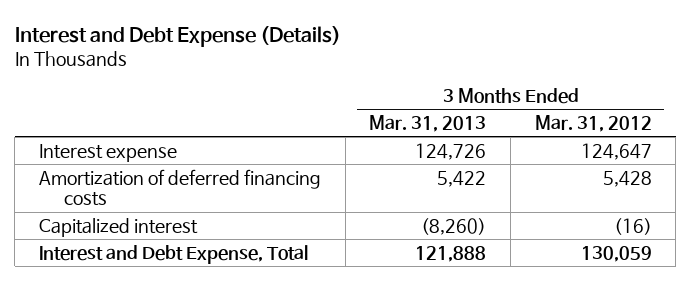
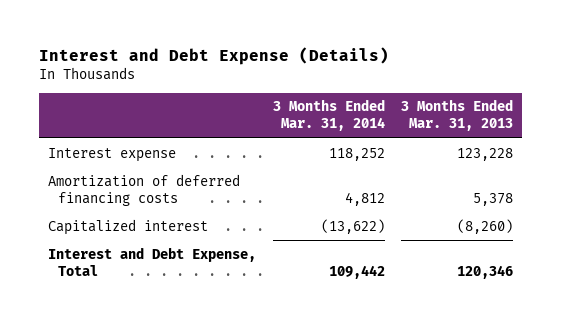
- | 3 Months Ended Mar. 31, 2013 | 3 Months Ended Mar. 31, 2012
+ | 3 Months Ended Mar. 31, 2014 | 3 Months Ended Mar. 31, 2013
- Interest expense | 124,726 | 124,647
- Amortization of deferred financing costs | 5,422 | 5,428
+ Interest expense | 118,252 | 123,228
+ Amortization of deferred financing costs | 4,812 | 5,378
- Interest and Debt Expense, Total | 121,888 | 130,059
+ Interest and Debt Expense, Total | 109,442 | 120,346

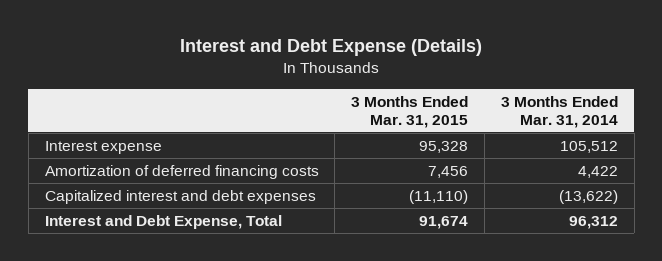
- | 3 Months Ended Mar. 31, 2014 | 3 Months Ended Mar. 31, 2013
+ | 3 Months Ended Mar. 31, 2015 | 3 Months Ended Mar. 31, 2014
- Interest expense | 118,252 | 123,228
- Amortization of deferred financing costs | 4,812 | 5,378
- Capitalized interest | (13,622) | (8,260)
- Interest and Debt Expense, Total | 109,442 | 120,346
+ Interest expense | 95,328 | 105,512
+ Amortization of deferred financing costs | 7,456 | 4,422
+ Capitalized interest and debt expenses | (11,110) | (13,622)
+ Interest and Debt Expense, Total | 91,674 | 96,312

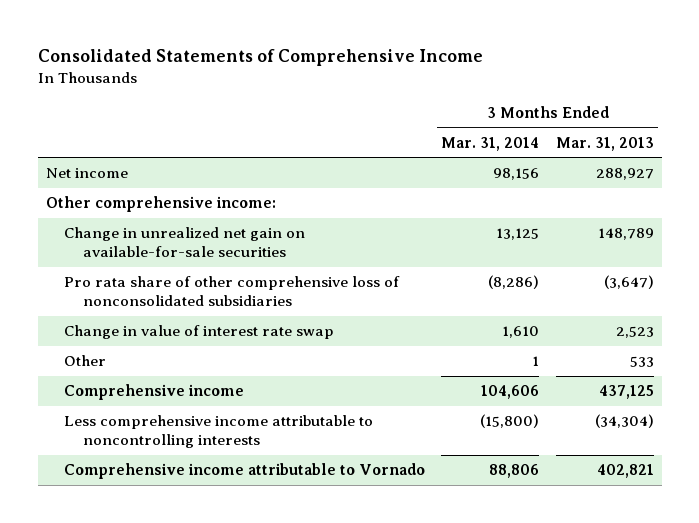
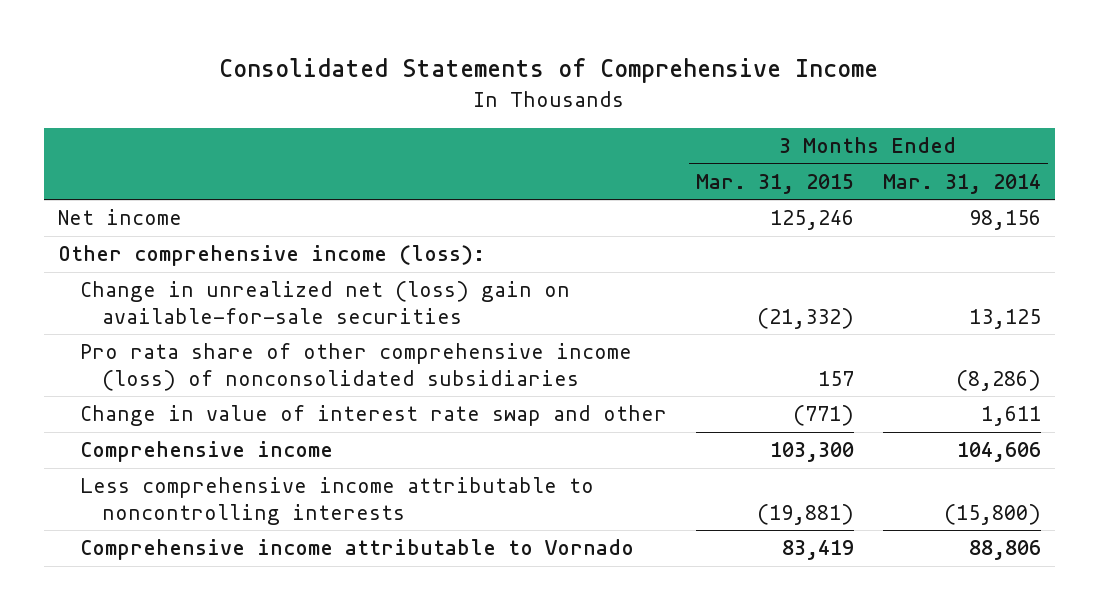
- | 3 Months Ended Mar. 31, 2014 | 3 Months Ended Mar. 31, 2013
+ | 3 Months Ended Mar. 31, 2015 | 3 Months Ended Mar. 31, 2014
- Other comprehensive income:
- Change in unrealized net gain on available-for-sale securities | 13,125 | 148,789
- Pro rata share of other comprehensive loss of nonconsolidated subsidiaries | (8,286) | (3,647)
- Change in value of interest rate swap | 1,610 | 2,523
- Other | 1 | 533
+ Other comprehensive income (loss):
+ Change in unrealized net (loss) gain on available-for-sale securities | (21,332) | 13,125
+ Pro rata share of other comprehensive income (loss) of nonconsolidated subsidiaries | 157 | (8,286)
+ Change in value of interest rate swap and other | (771) | 1,611

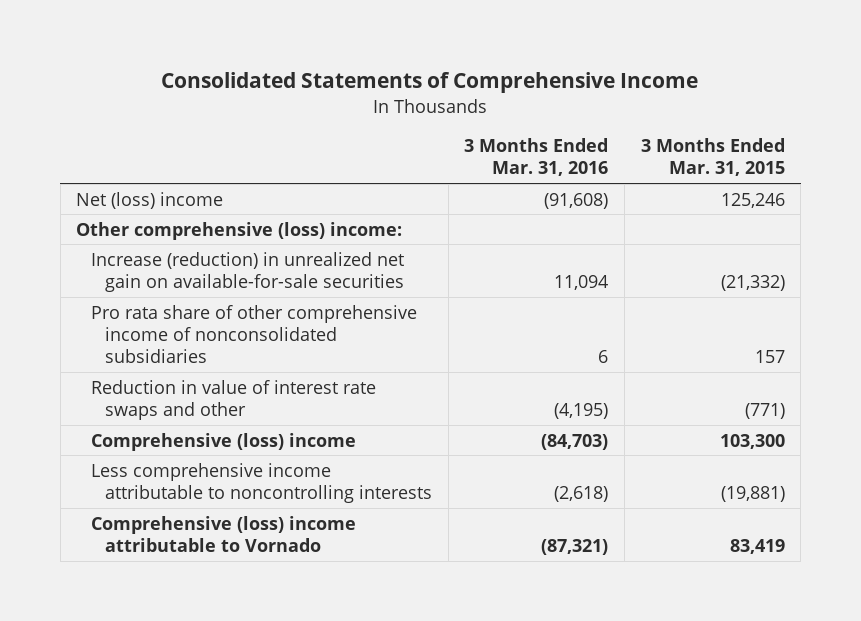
- | 3 Months Ended Mar. 31, 2015 | 3 Months Ended Mar. 31, 2014
+ | 3 Months Ended Mar. 31, 2016 | 3 Months Ended Mar. 31, 2015
- Net income | 125,246 | 98,156
- Other comprehensive income (loss):
- Change in unrealized net (loss) gain on available-for-sale securities | (21,332) | 13,125
- Pro rata share of other comprehensive income (loss) of nonconsolidated subsidiaries | 157 | (8,286)
- Change in value of interest rate swap and other | (771) | 1,611
- Comprehensive income | 103,300 | 104,606
+ Net (loss) income | (91,608) | 125,246
+ Other comprehensive (loss) income:
+ Increase (reduction) in unrealized net gain on available-for-sale securities | 11,094 | (21,332)
+ Pro rata share of other comprehensive income of nonconsolidated subsidiaries | 6 | 157
+ Reduction in value of interest rate swaps and other | (4,195) | (771)
+ Comprehensive (loss) income | (84,703) | 103,300
- Comprehensive income attributable to Vornado | 83,419 | 88,806
+ Comprehensive (loss) income attributable to Vornado | (87,321) | 83,419

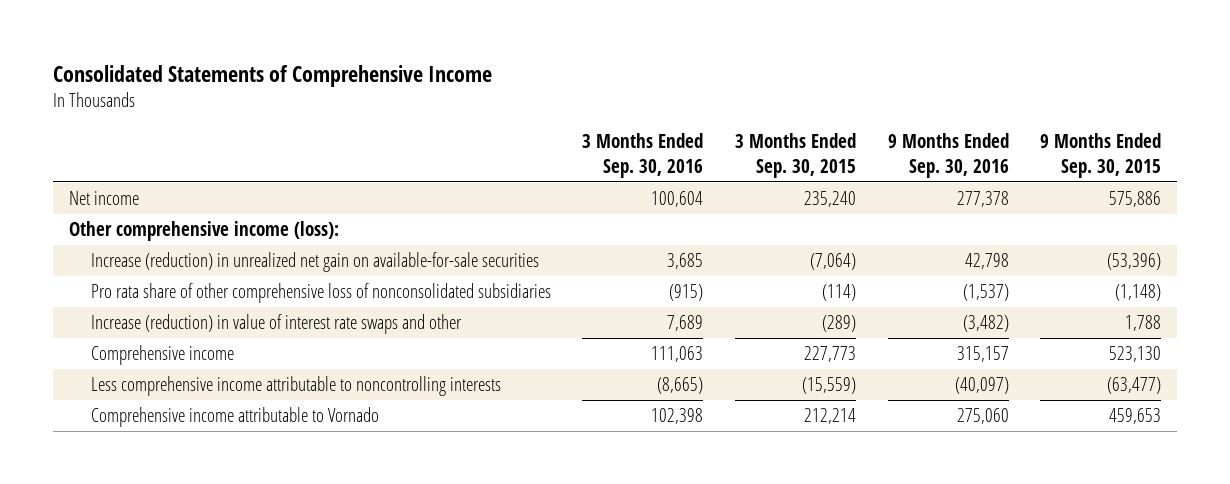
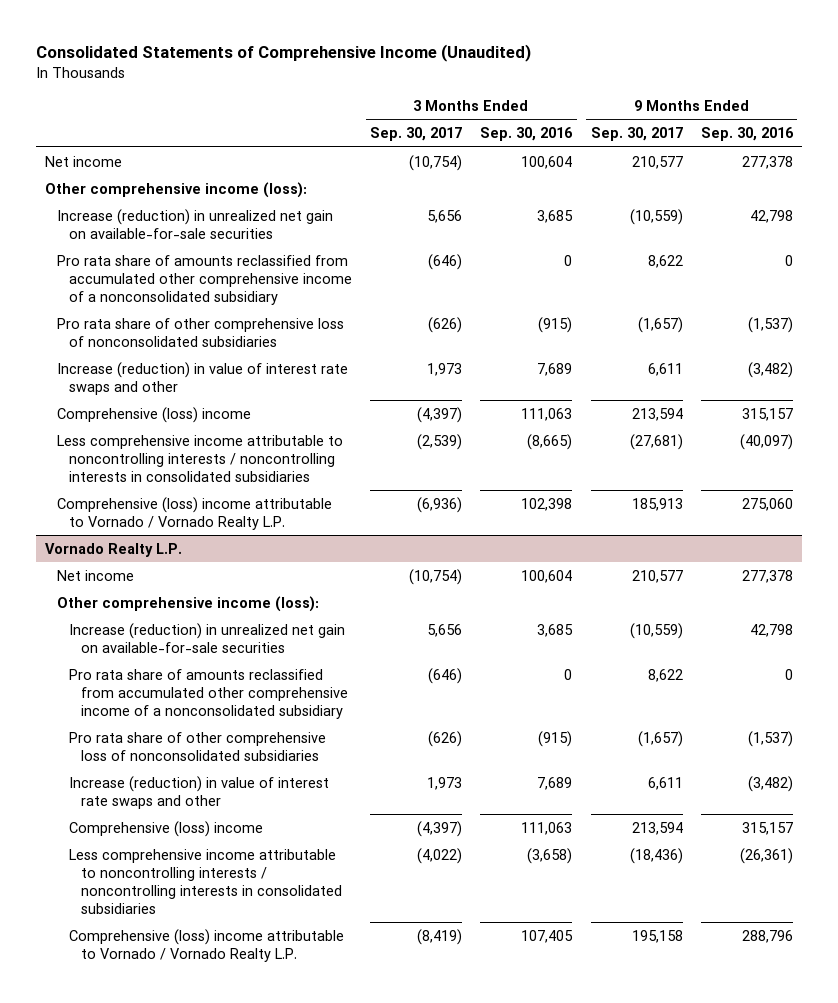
- Consolidated Statements of Comprehensive Income
+ Consolidated Statements of Comprehensive Income (Unaudited)
- | 3 Months Ended Sep. 30, 2016 | 3 Months Ended Sep. 30, 2015 | 9 Months Ended Sep. 30, 2016 | 9 Months Ended Sep. 30, 2015
+ | 3 Months Ended Sep. 30, 2017 | 3 Months Ended Sep. 30, 2016 | 9 Months Ended Sep. 30, 2017 | 9 Months Ended Sep. 30, 2016
+ Pro rata share of amounts reclassified from accumulated other comprehensive income of a nonconsolidated subsidiary | (646) | 0 | 8,622 | 0
- Comprehensive income | 111,063 | 227,773 | 315,157 | 523,130
- Less comprehensive income attributable to noncontrolling interests | (8,665) | (15,559) | (40,097) | (63,477)
- Comprehensive income attributable to Vornado | 102,398 | 212,214 | 275,060 | 459,653
+ Comprehensive (loss) income | (4,397) | 111,063 | 213,594 | 315,157
+ Less comprehensive income attributable to noncontrolling interests / noncontrolling interests in consolidated subsidiaries | (2,539) | (8,665) | (27,681) | (40,097)
+ Comprehensive (loss) income attributable to Vornado / Vornado Realty L.P. | (6,936) | 102,398 | 185,913 | 275,060
+ Vornado Realty L.P.
+ Net income | (10,754) | 100,604 | 210,577 | 277,378
+ Other comprehensive income (loss):
+ Increase (reduction) in unrealized net gain on available-for-sale securities | 5,656 | 3,685 | (10,559) | 42,798
+ Pro rata share of amounts reclassified from accumulated other comprehensive income of a nonconsolidated subsidiary | (646) | 0 | 8,622 | 0
+ Pro rata share of other comprehensive loss of nonconsolidated subsidiaries | (626) | (915) | (1,657) | (1,537)
+ Increase (reduction) in value of interest rate swaps and other | 1,973 | 7,689 | 6,611 | (3,482)
+ Comprehensive (loss) income | (4,397) | 111,063 | 213,594 | 315,157
+ Less comprehensive income attributable to noncontrolling interests / noncontrolling interests in consolidated subsidiaries | (4,022) | (3,658) | (18,436) | (26,361)
+ Comprehensive (loss) income attributable to Vornado / Vornado Realty L.P. | (8,419) | 107,405 | 195,158 | 288,796

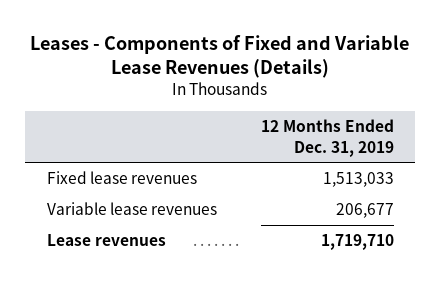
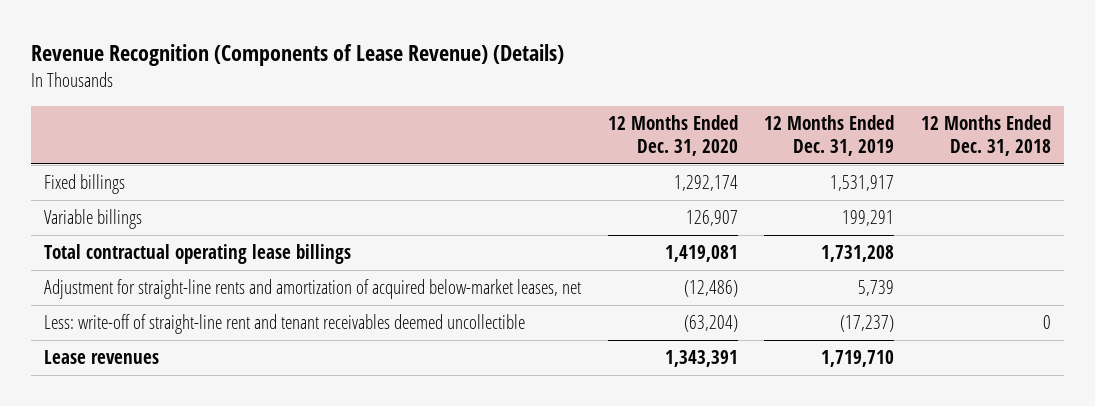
- Leases - Components of Fixed and Variable Lease Revenues (Details)
+ Revenue Recognition (Components of Lease Revenue) (Details)
- | 12 Months Ended Dec. 31, 2019
+ | 12 Months Ended Dec. 31, 2020 | 12 Months Ended Dec. 31, 2019 | 12 Months Ended Dec. 31, 2018
- Fixed lease revenues | 1,513,033
- Variable lease revenues | 206,677
+ Fixed billings | 1,292,174 | 1,531,917 |
+ Variable billings | 126,907 | 199,291 |
+ Total contractual operating lease billings | 1,419,081 | 1,731,208 |
+ Adjustment for straight-line rents and amortization of acquired below-market leases, net | (12,486) | 5,739 |
+ Less: write-off of straight-line rent and tenant receivables deemed uncollectible | (63,204) | (17,237) | 0

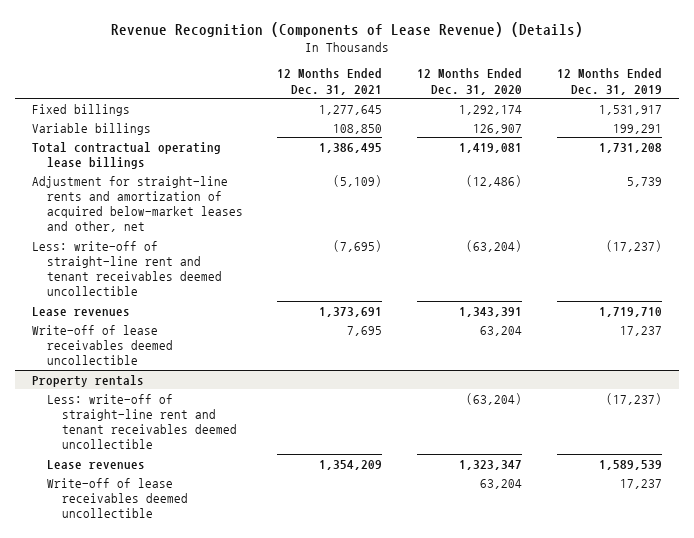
- | 12 Months Ended Dec. 31, 2020 | 12 Months Ended Dec. 31, 2019 | 12 Months Ended Dec. 31, 2018
+ | 12 Months Ended Dec. 31, 2021 | 12 Months Ended Dec. 31, 2020 | 12 Months Ended Dec. 31, 2019
- Adjustment for straight-line rents and amortization of acquired below-market leases, net | (12,486) | 5,739 |
+ Adjustment for straight-line rents and amortization of acquired below-market leases and other, net | (5,109) | (12,486) | 5,739
+ Write-off of lease receivables deemed uncollectible | 7,695 | 63,204 | 17,237
+ Property rentals
+ Less: write-off of straight-line rent and tenant receivables deemed uncollectible | | (63,204) | (17,237)
+ Lease revenues | 1,354,209 | 1,323,347 | 1,589,539
+ Write-off of lease receivables deemed uncollectible | | 63,204 | 17,237

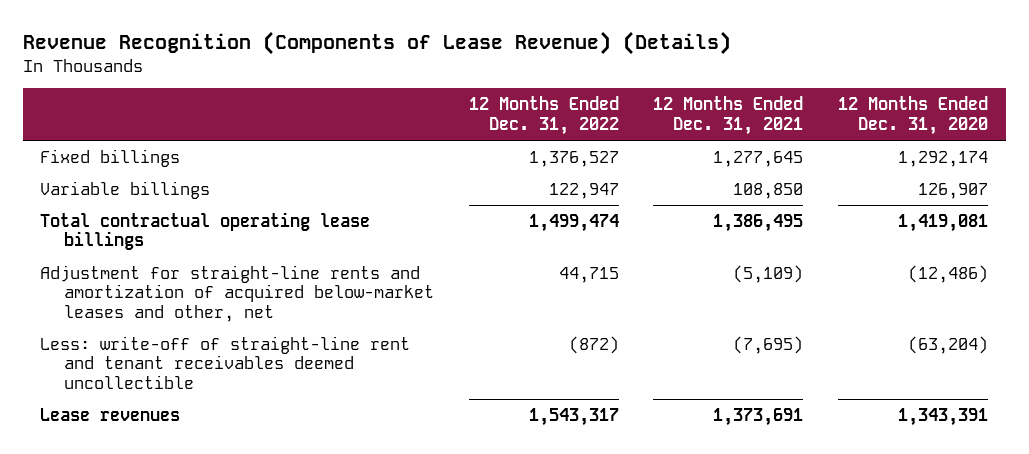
- | 12 Months Ended Dec. 31, 2021 | 12 Months Ended Dec. 31, 2020 | 12 Months Ended Dec. 31, 2019
+ | 12 Months Ended Dec. 31, 2022 | 12 Months Ended Dec. 31, 2021 | 12 Months Ended Dec. 31, 2020
- Write-off of lease receivables deemed uncollectible | 7,695 | 63,204 | 17,237
- Property rentals
- Less: write-off of straight-line rent and tenant receivables deemed uncollectible | | (63,204) | (17,237)
- Lease revenues | 1,354,209 | 1,323,347 | 1,589,539
- Write-off of lease receivables deemed uncollectible | | 63,204 | 17,237

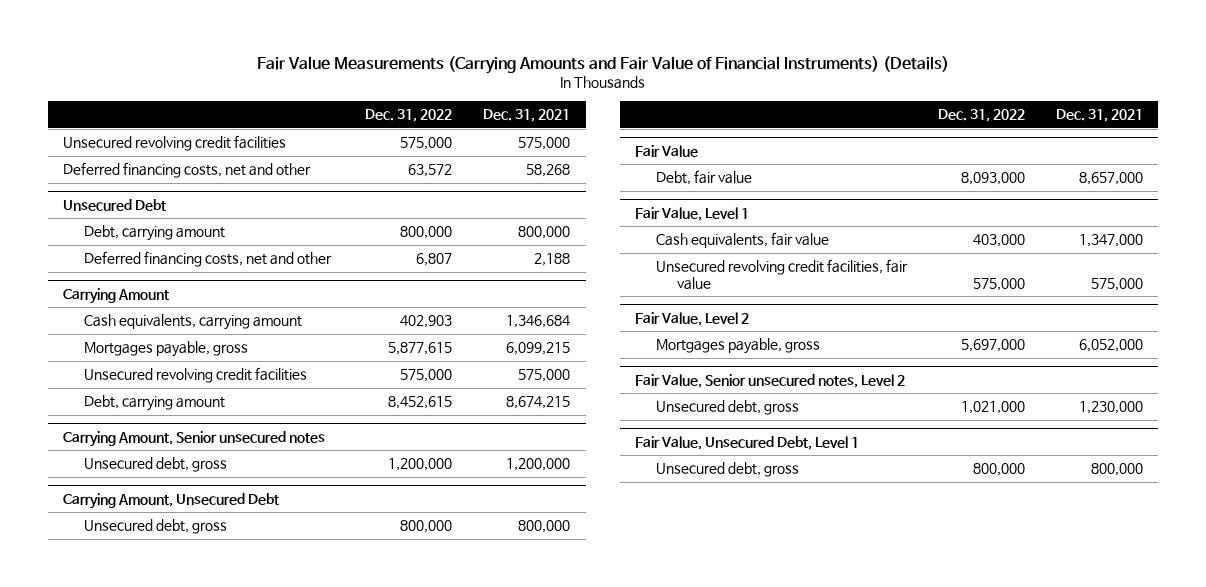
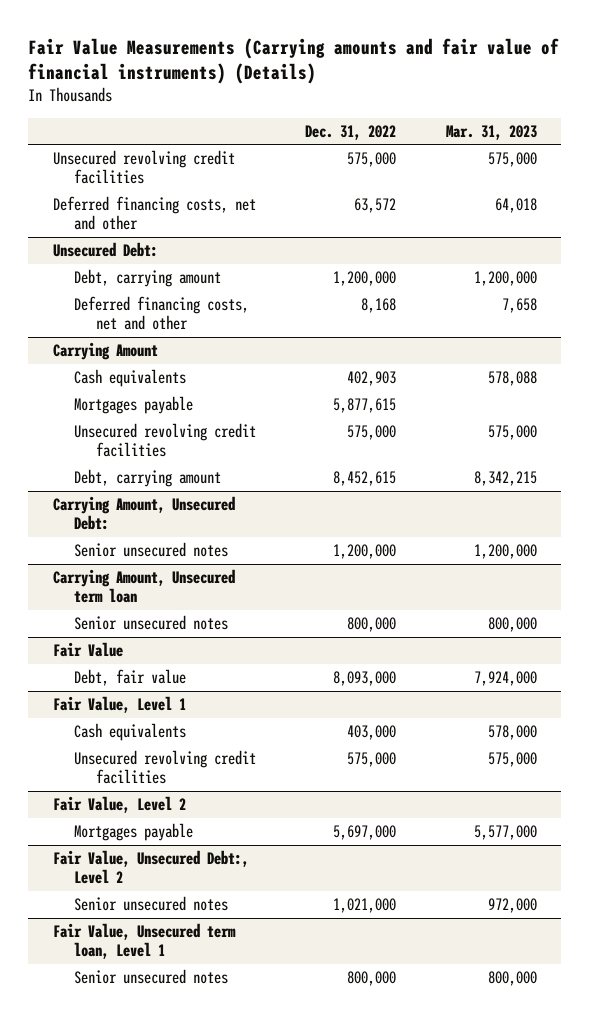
- Fair Value Measurements (Carrying Amounts and Fair Value of Financial Instruments) (Details)
+ Fair Value Measurements (Carrying amounts and fair value of financial instruments) (Details)
- | Dec. 31, 2022 | Dec. 31, 2021
+ | Dec. 31, 2022 | Mar. 31, 2023
- Unsecured Debt
- Debt, carrying amount | 800,000 | 800,000
- Deferred financing costs, net and other | 6,807 | 2,188
+ Unsecured Debt:
+ Debt, carrying amount | 1,200,000 | 1,200,000
+ Deferred financing costs, net and other | 8,168 | 7,658
@ Carrying Amount
- Cash equivalents, carrying amount | 402,903 | 1,346,684
- Mortgages payable, gross | 5,877,615 | 6,099,215
+ Cash equivalents | 402,903 | 578,088
+ Mortgages payable | 5,877,615 |
- Carrying Amount, Senior unsecured notes
- Unsecured debt, gross | 1,200,000 | 1,200,000
- Carrying Amount, Unsecured Debt
- Unsecured debt, gross | 800,000 | 800,000
+ Carrying Amount, Unsecured Debt:
+ Senior unsecured notes | 1,200,000 | 1,200,000
+ Carrying Amount, Unsecured term loan
+ Senior unsecured notes | 800,000 | 800,000
@ Fair Value, Level 1
- Cash equivalents, fair value | 403,000 | 1,347,000
- Unsecured revolving credit facilities, fair value | 575,000 | 575,000
+ Cash equivalents | 403,000 | 578,000
+ Unsecured revolving credit facilities | 575,000 | 575,000
@ Fair Value, Level 2
- Mortgages payable, gross | 5,697,000 | 6,052,000
- Fair Value, Senior unsecured notes, Level 2
- Unsecured debt, gross | 1,021,000 | 1,230,000
- Fair Value, Unsecured Debt, Level 1
- Unsecured debt, gross | 800,000 | 800,000
@ Fair Value, Level 2
+ Mortgages payable | 5,697,000 | 5,577,000
+ Fair Value, Unsecured Debt:, Level 2
+ Senior unsecured notes | 1,021,000 | 972,000
+ Fair Value, Unsecured term loan, Level 1
+ Senior unsecured notes | 800,000 | 800,000

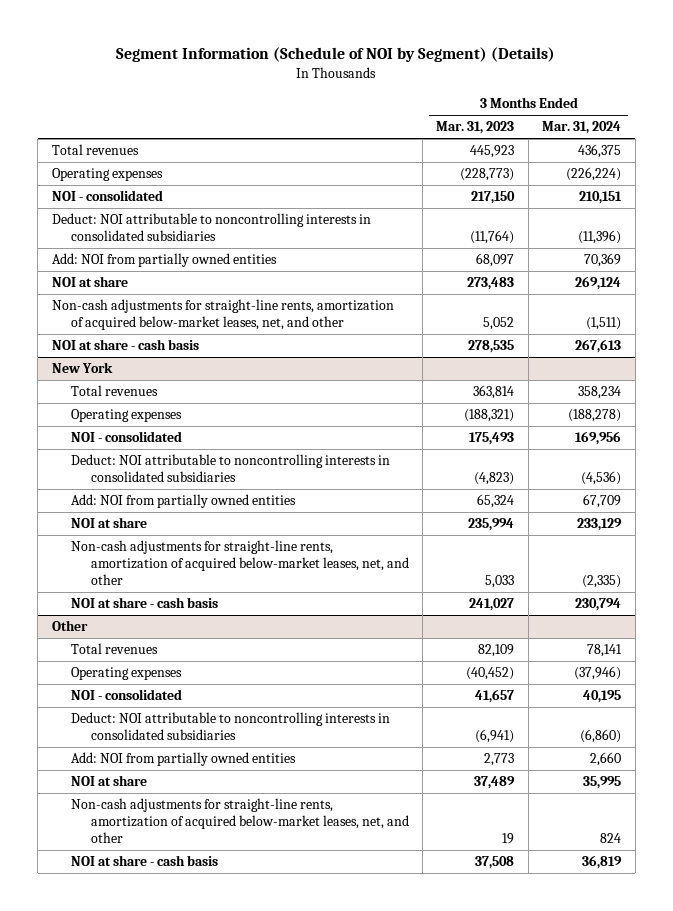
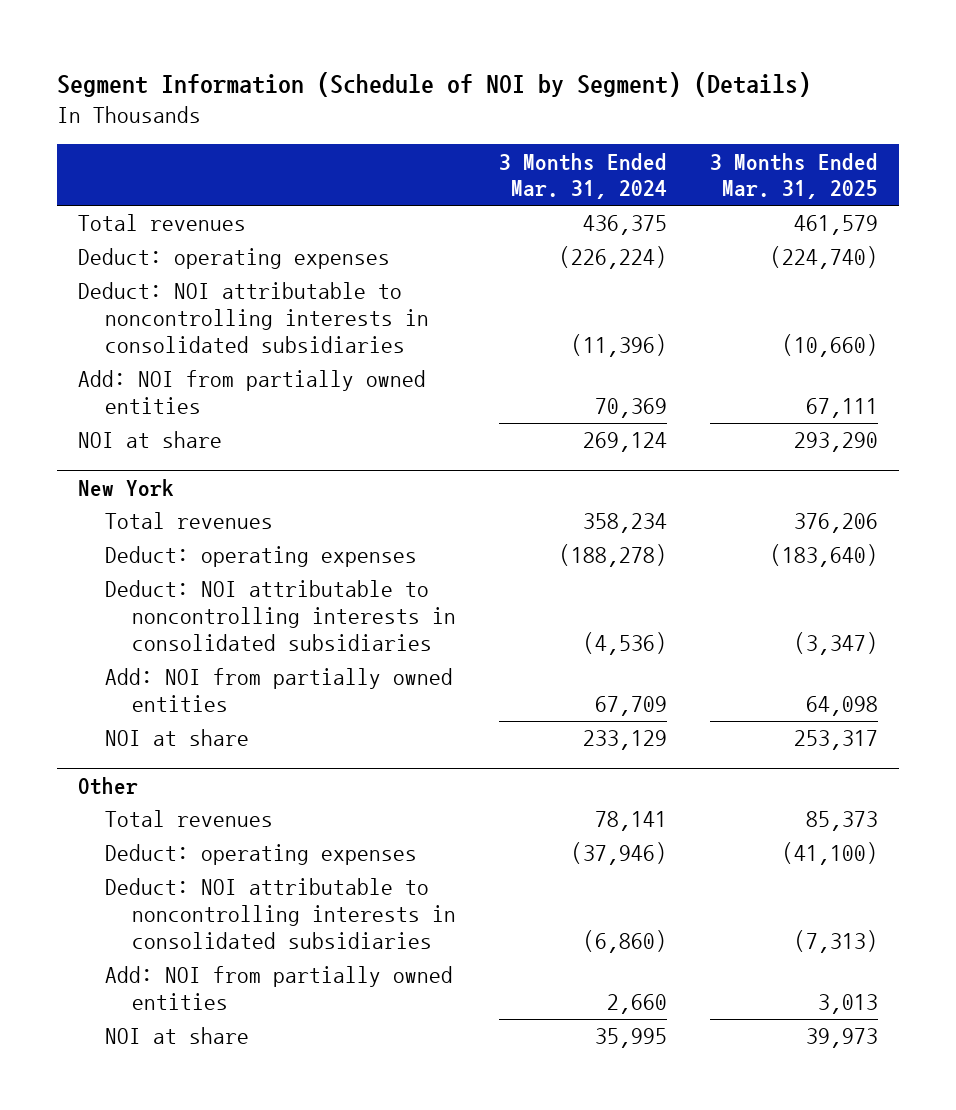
- | 3 Months Ended Mar. 31, 2023 | 3 Months Ended Mar. 31, 2024
+ | 3 Months Ended Mar. 31, 2024 | 3 Months Ended Mar. 31, 2025
- Operating expenses | (228,773) | (226,224)
- NOI - consolidated | 217,150 | 210,151
+ Deduct: operating expenses | (226,224) | (224,740)
- Non-cash adjustments for straight-line rents, amortization of acquired below-market leases, net, and other | 5,052 | (1,511)
- NOI at share - cash basis | 278,535 | 267,613
@ New York
- Operating expenses | (188,321) | (188,278)
- NOI - consolidated | 175,493 | 169,956
+ Deduct: operating expenses | (188,278) | (183,640)
- Non-cash adjustments for straight-line rents, amortization of acquired below-market leases, net, and other | 5,033 | (2,335)
- NOI at share - cash basis | 241,027 | 230,794
@ Other
- Operating expenses | (40,452) | (37,946)
- NOI - consolidated | 41,657 | 40,195
+ Deduct: operating expenses | (37,946) | (41,100)
- Non-cash adjustments for straight-line rents, amortization of acquired below-market leases, net, and other | 19 | 824
- NOI at share - cash basis | 37,508 | 36,819

